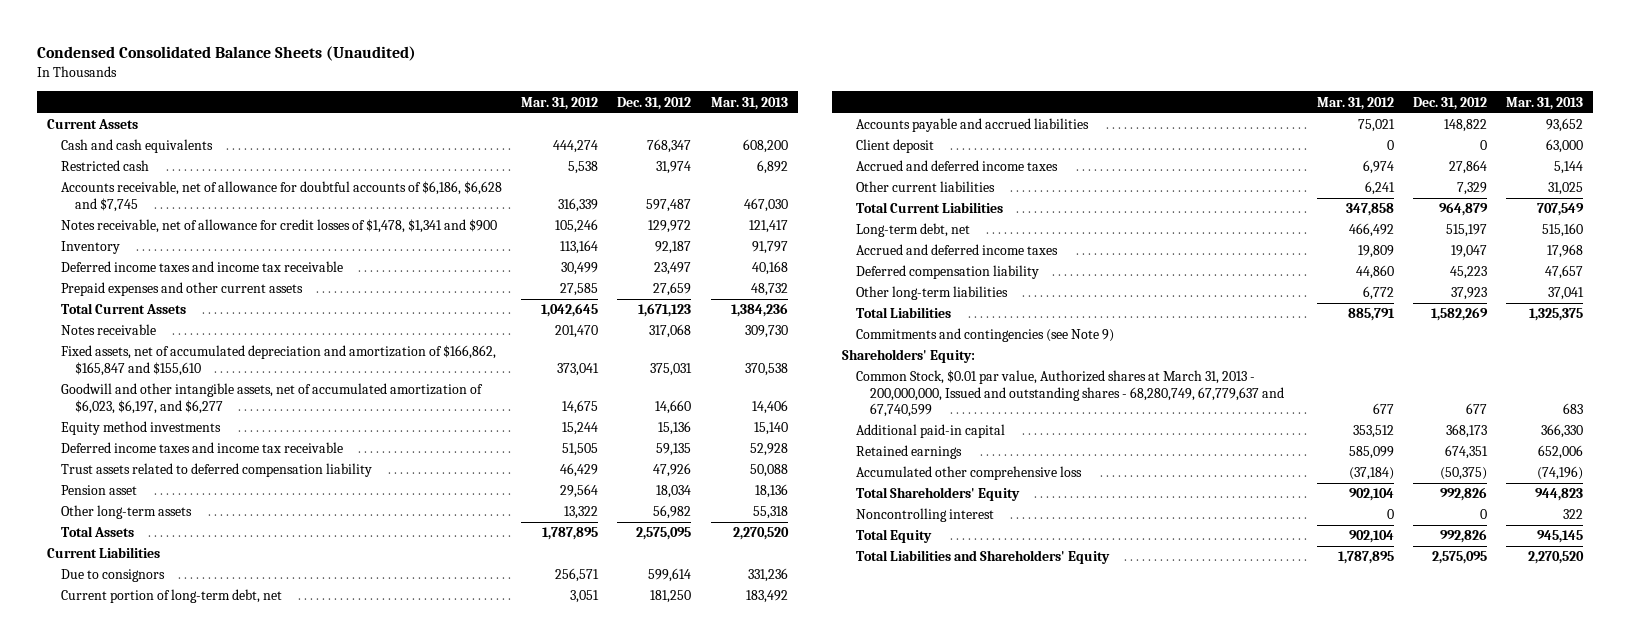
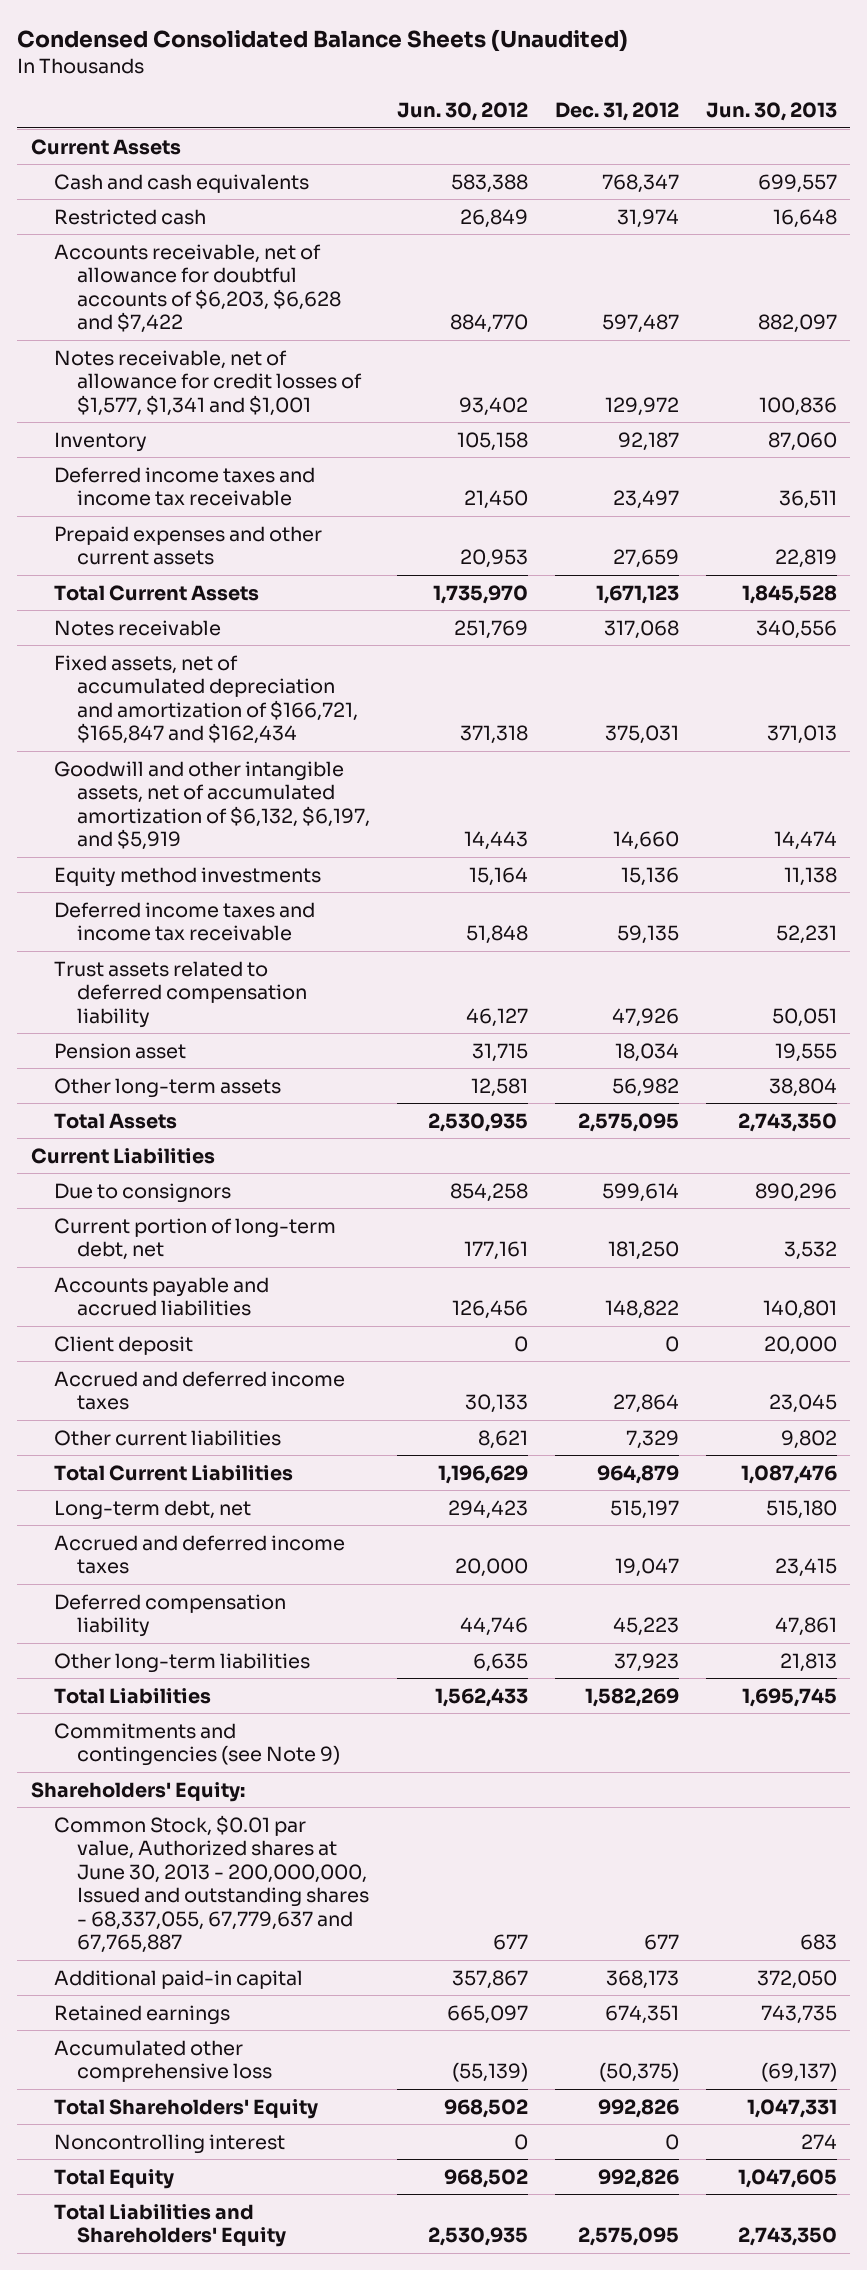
- | Mar. 31, 2012 | Dec. 31, 2012 | Mar. 31, 2013
+ | Jun. 30, 2012 | Dec. 31, 2012 | Jun. 30, 2013
- Accounts receivable, net of allowance for doubtful accounts of $6,186, $6,628 and $7,745 | 316,339 | 597,487 | 467,030
- Notes receivable, net of allowance for credit losses of $1,478, $1,341 and $900 | 105,246 | 129,972 | 121,417
+ Accounts receivable, net of allowance for doubtful accounts of $6,203, $6,628 and $7,422 | 884,770 | 597,487 | 882,097
+ Notes receivable, net of allowance for credit losses of $1,577, $1,341 and $1,001 | 93,402 | 129,972 | 100,836
- Fixed assets, net of accumulated depreciation and amortization of $166,862, $165,847 and $155,610 | 373,041 | 375,031 | 370,538
- Goodwill and other intangible assets, net of accumulated amortization of $6,023, $6,197, and $6,277 | 14,675 | 14,660 | 14,406
+ Fixed assets, net of accumulated depreciation and amortization of $166,721, $165,847 and $162,434 | 371,318 | 375,031 | 371,013
+ Goodwill and other intangible assets, net of accumulated amortization of $6,132, $6,197, and $5,919 | 14,443 | 14,660 | 14,474
- Common Stock, $0.01 par value, Authorized shares at March 31, 2013 - 200,000,000, Issued and outstanding shares - 68,280,749, 67,779,637 and 67,740,599 | 677 | 677 | 683
+ Common Stock, $0.01 par value, Authorized shares at June 30, 2013 - 200,000,000, Issued and outstanding shares - 68,337,055, 67,779,637 and 67,765,887 | 677 | 677 | 683

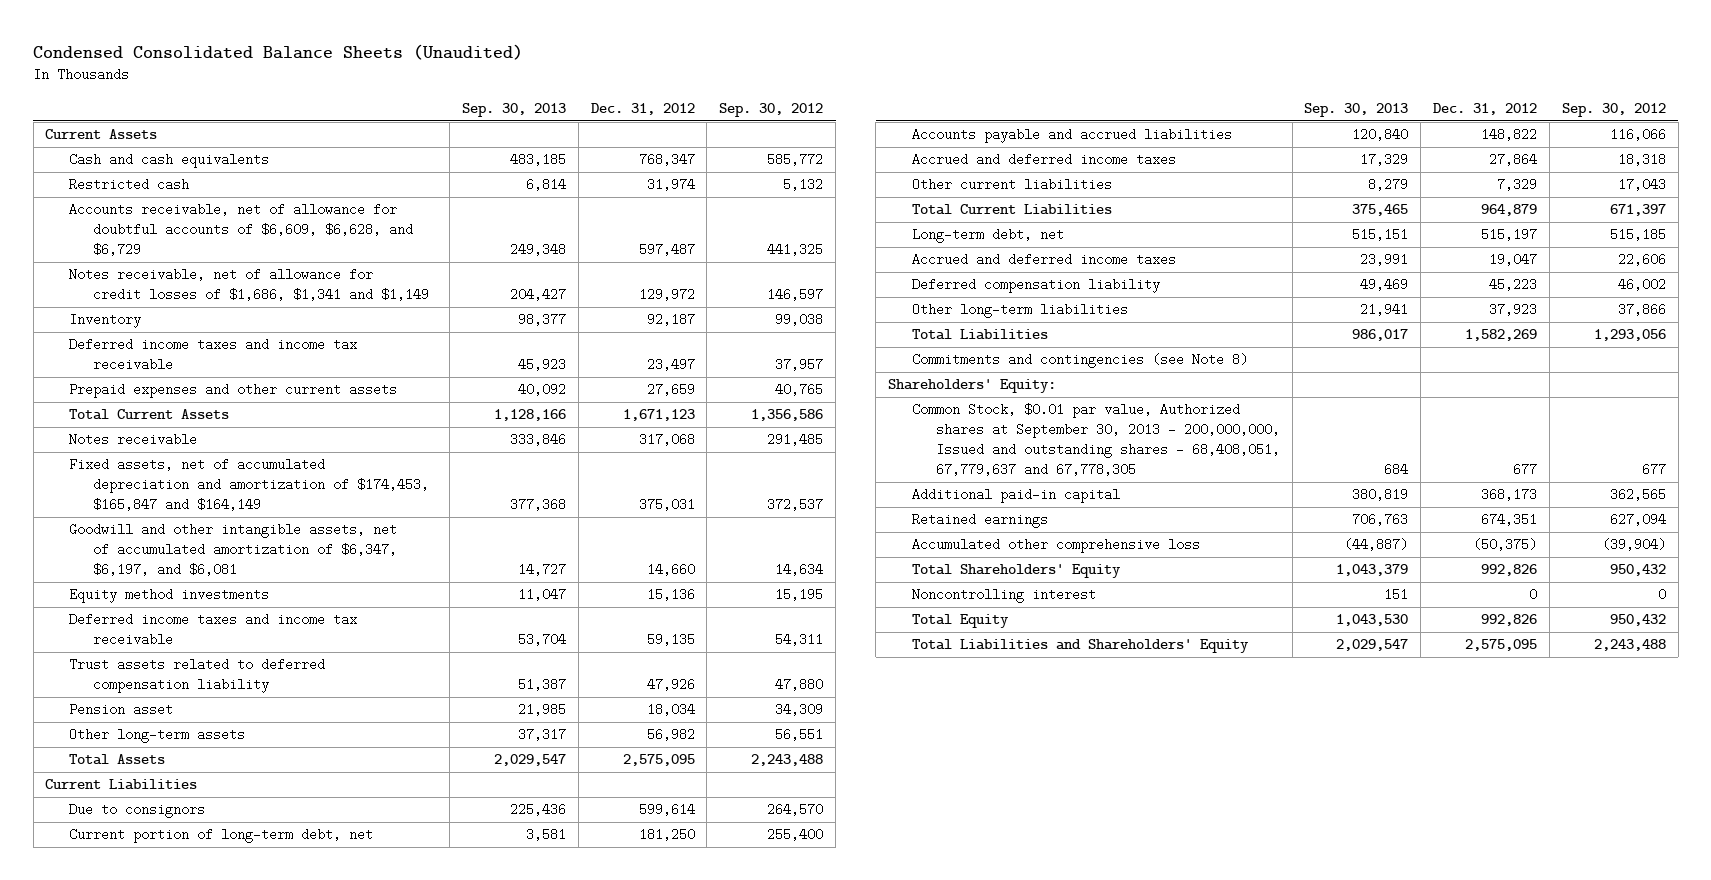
- | Jun. 30, 2012 | Dec. 31, 2012 | Jun. 30, 2013
+ | Sep. 30, 2013 | Dec. 31, 2012 | Sep. 30, 2012
- Accounts receivable, net of allowance for doubtful accounts of $6,203, $6,628 and $7,422 | 884,770 | 597,487 | 882,097
- Notes receivable, net of allowance for credit losses of $1,577, $1,341 and $1,001 | 93,402 | 129,972 | 100,836
+ Accounts receivable, net of allowance for doubtful accounts of $6,609, $6,628, and $6,729 | 249,348 | 597,487 | 441,325
+ Notes receivable, net of allowance for credit losses of $1,686, $1,341 and $1,149 | 204,427 | 129,972 | 146,597
- Fixed assets, net of accumulated depreciation and amortization of $166,721, $165,847 and $162,434 | 371,318 | 375,031 | 371,013
- Goodwill and other intangible assets, net of accumulated amortization of $6,132, $6,197, and $5,919 | 14,443 | 14,660 | 14,474
+ Fixed assets, net of accumulated depreciation and amortization of $174,453, $165,847 and $164,149 | 377,368 | 375,031 | 372,537
+ Goodwill and other intangible assets, net of accumulated amortization of $6,347, $6,197, and $6,081 | 14,727 | 14,660 | 14,634
- Client deposit | 0 | 0 | 20,000
- Commitments and contingencies (see Note 9)
+ Commitments and contingencies (see Note 8)
- Common Stock, $0.01 par value, Authorized shares at June 30, 2013 - 200,000,000, Issued and outstanding shares - 68,337,055, 67,779,637 and 67,765,887 | 677 | 677 | 683
+ Common Stock, $0.01 par value, Authorized shares at September 30, 2013 - 200,000,000, Issued and outstanding shares - 68,408,051, 67,779,637 and 67,778,305 | 684 | 677 | 677

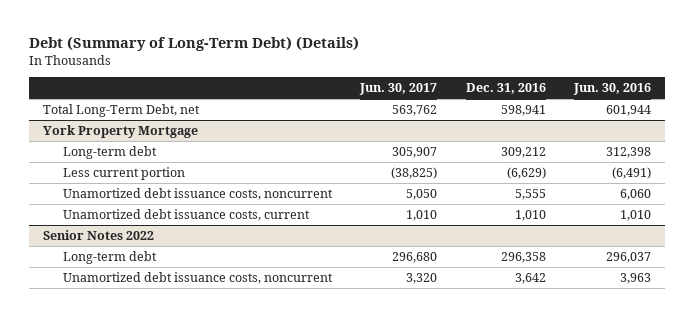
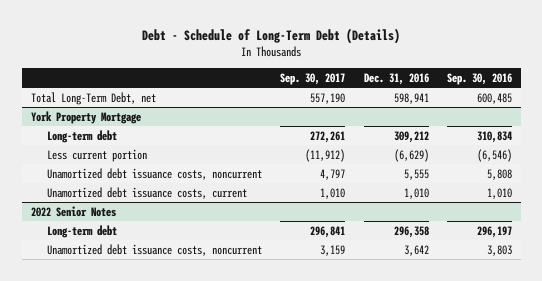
- Debt (Summary of Long-Term Debt) (Details)
+ Debt - Schedule of Long-Term Debt (Details)
- | Jun. 30, 2017 | Dec. 31, 2016 | Jun. 30, 2016
+ | Sep. 30, 2017 | Dec. 31, 2016 | Sep. 30, 2016
- Senior Notes 2022
+ 2022 Senior Notes

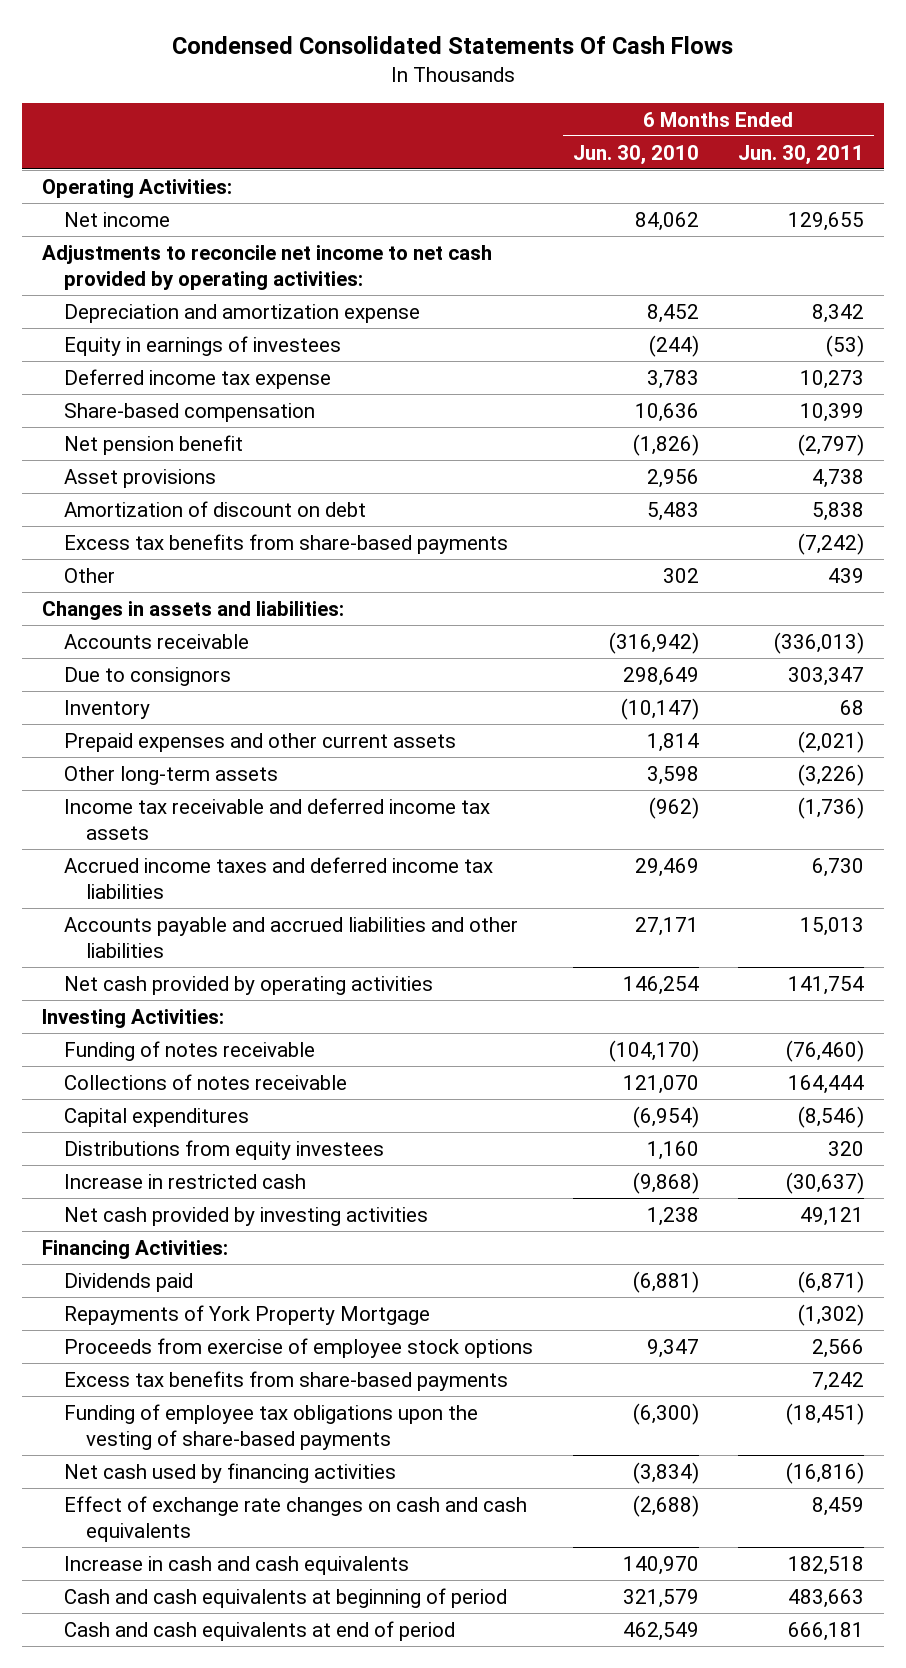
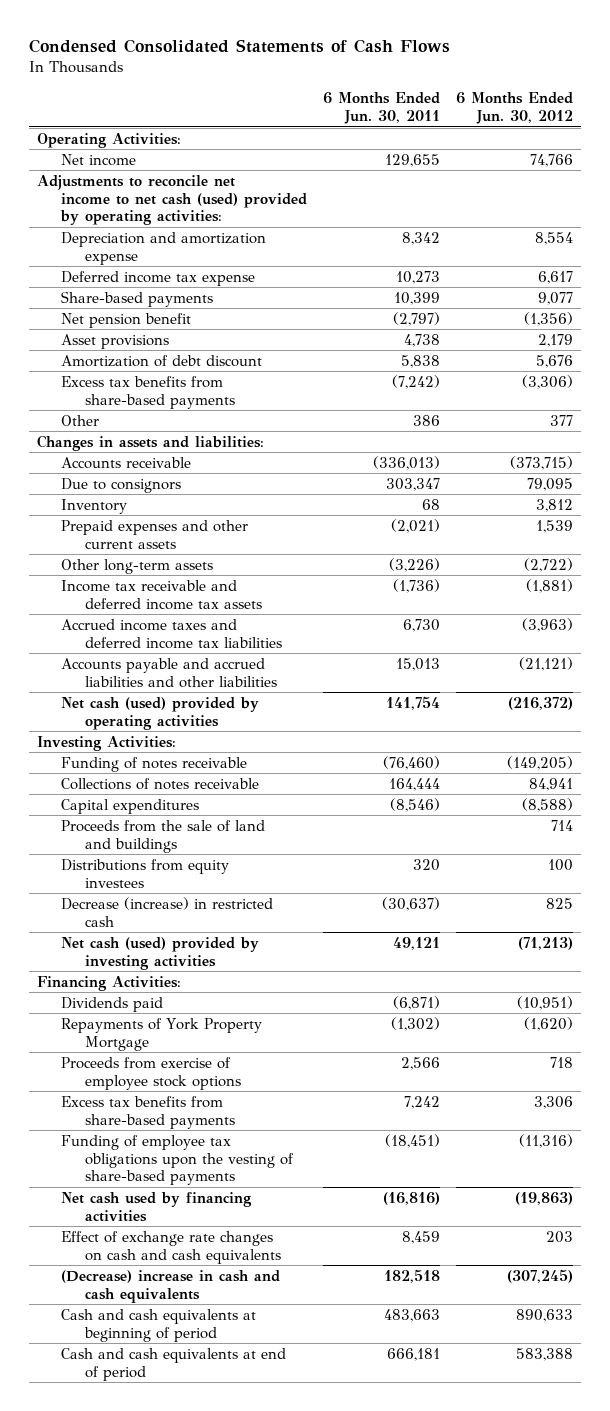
- Condensed Consolidated Statements Of Cash Flows
+ Condensed Consolidated Statements of Cash Flows
- | 6 Months Ended Jun. 30, 2010 | 6 Months Ended Jun. 30, 2011
+ | 6 Months Ended Jun. 30, 2011 | 6 Months Ended Jun. 30, 2012
- Adjustments to reconcile net income to net cash provided by operating activities:
+ Adjustments to reconcile net income to net cash (used) provided by operating activities:
- Equity in earnings of investees | (244) | (53)
- Share-based compensation | 10,636 | 10,399
+ Share-based payments | 10,399 | 9,077
- Amortization of discount on debt | 5,483 | 5,838
+ Amortization of debt discount | 5,838 | 5,676
- Other | 302 | 439
+ Other | 386 | 377
- Net cash provided by operating activities | 146,254 | 141,754
+ Net cash (used) provided by operating activities | 141,754 | (216,372)
+ Proceeds from the sale of land and buildings | | 714
- Increase in restricted cash | (9,868) | (30,637)
- Net cash provided by investing activities | 1,238 | 49,121
+ Decrease (increase) in restricted cash | (30,637) | 825
+ Net cash (used) provided by investing activities | 49,121 | (71,213)
- Increase in cash and cash equivalents | 140,970 | 182,518
+ (Decrease) increase in cash and cash equivalents | 182,518 | (307,245)

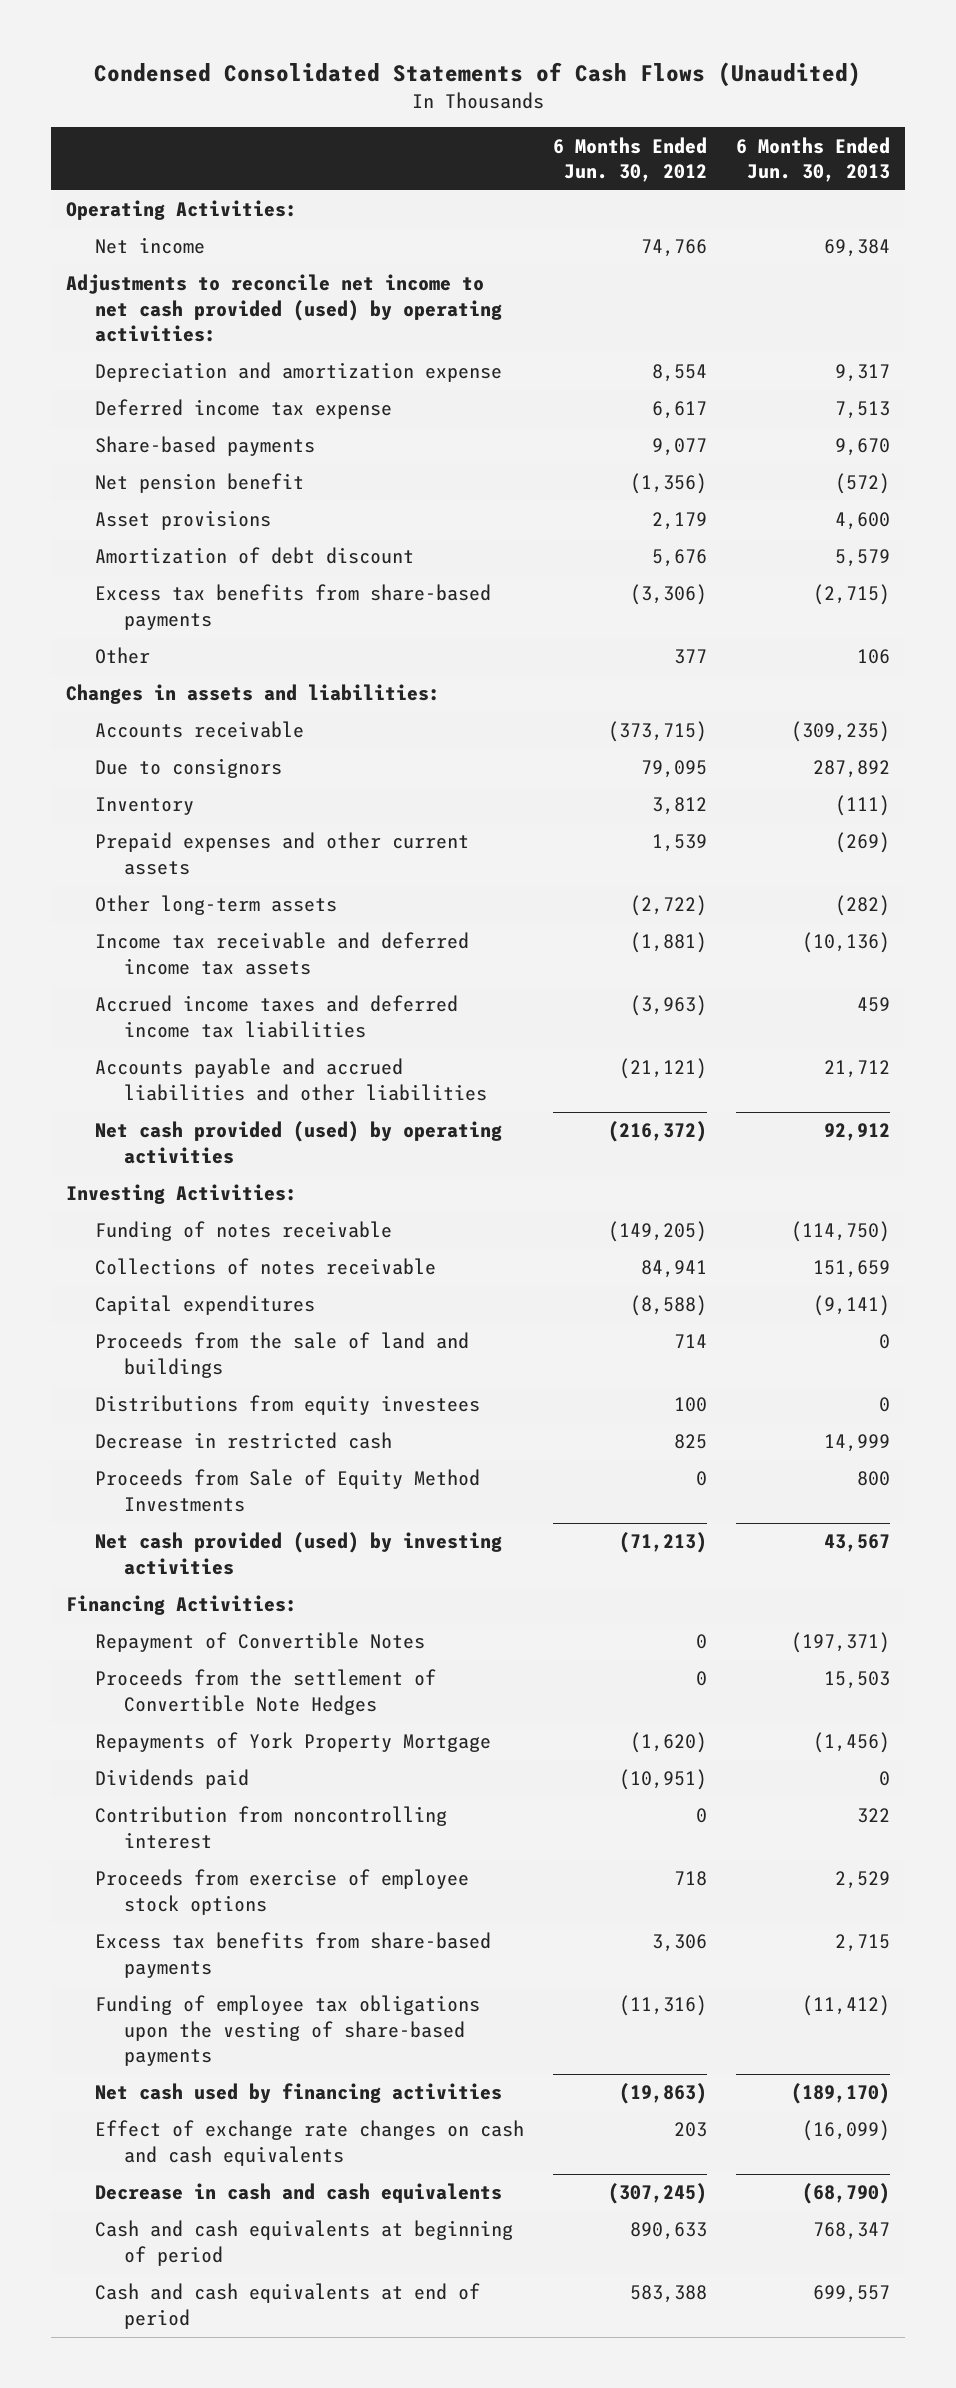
- Condensed Consolidated Statements of Cash Flows
+ Condensed Consolidated Statements of Cash Flows (Unaudited)
- | 6 Months Ended Jun. 30, 2011 | 6 Months Ended Jun. 30, 2012
+ | 6 Months Ended Jun. 30, 2012 | 6 Months Ended Jun. 30, 2013
- Adjustments to reconcile net income to net cash (used) provided by operating activities:
+ Adjustments to reconcile net income to net cash provided (used) by operating activities:
- Net cash (used) provided by operating activities | 141,754 | (216,372)
+ Net cash provided (used) by operating activities | (216,372) | 92,912
- Decrease (increase) in restricted cash | (30,637) | 825
- Net cash (used) provided by investing activities | 49,121 | (71,213)
+ Decrease in restricted cash | 825 | 14,999
+ Proceeds from Sale of Equity Method Investments | 0 | 800
+ Net cash provided (used) by investing activities | (71,213) | 43,567
+ Repayment of Convertible Notes | 0 | (197,371)
+ Proceeds from the settlement of Convertible Note Hedges | 0 | 15,503
moved down: Dividends paid | (10,951) | 0
+ Contribution from noncontrolling interest | 0 | 322
- (Decrease) increase in cash and cash equivalents | 182,518 | (307,245)
+ Decrease in cash and cash equivalents | (307,245) | (68,790)

